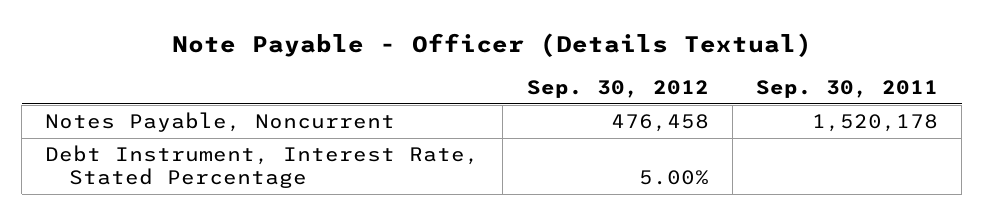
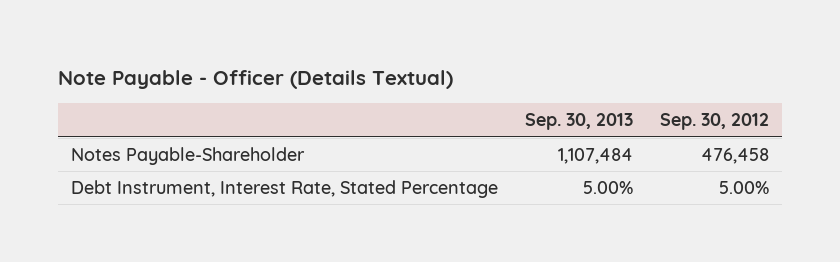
- | Sep. 30, 2012 | Sep. 30, 2011
+ | Sep. 30, 2013 | Sep. 30, 2012
- Notes Payable, Noncurrent | 476,458 | 1,520,178
+ Notes Payable-Shareholder | 1,107,484 | 476,458

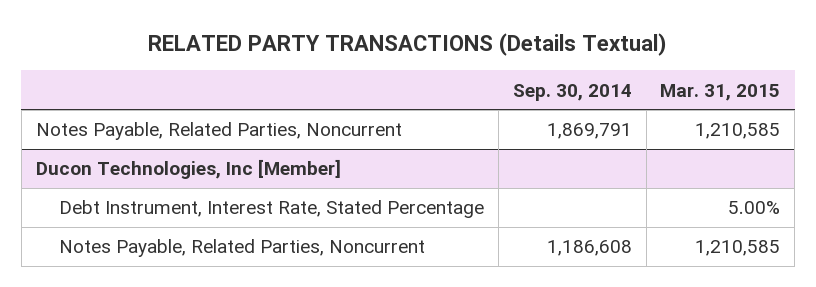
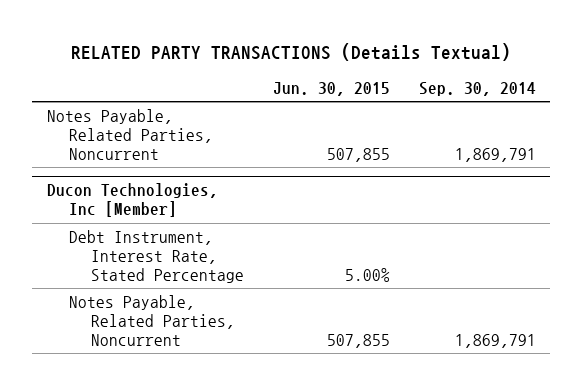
- | Sep. 30, 2014 | Mar. 31, 2015
+ | Jun. 30, 2015 | Sep. 30, 2014
@ Ducon Technologies, Inc [Member]
- Notes Payable, Related Parties, Noncurrent | 1,186,608 | 1,210,585
+ Notes Payable, Related Parties, Noncurrent | 507,855 | 1,869,791

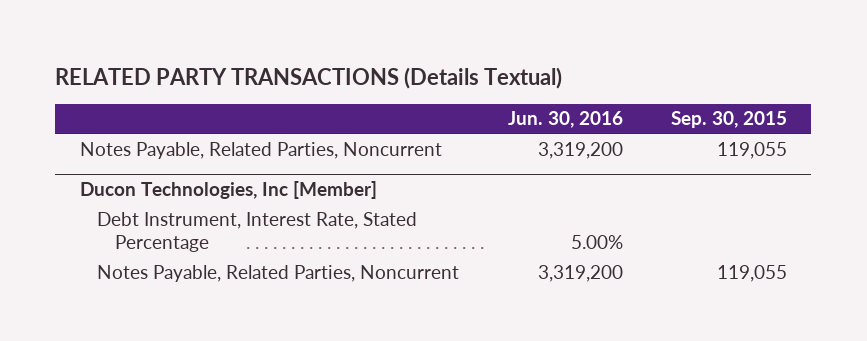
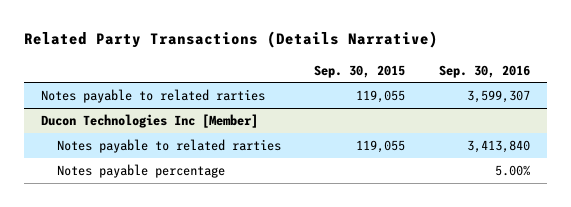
- RELATED PARTY TRANSACTIONS (Details Textual)
+ Related Party Transactions (Details Narrative)
- | Jun. 30, 2016 | Sep. 30, 2015
+ | Sep. 30, 2015 | Sep. 30, 2016
- Notes Payable, Related Parties, Noncurrent | 3,319,200 | 119,055
- Ducon Technologies, Inc [Member]
- Debt Instrument, Interest Rate, Stated Percentage | 5.00% |
- Notes Payable, Related Parties, Noncurrent | 3,319,200 | 119,055
+ Notes payable to related rarties | 119,055 | 3,599,307
+ Ducon Technologies Inc [Member]
+ Notes payable to related rarties | 119,055 | 3,413,840
+ Notes payable percentage | | 5.00%

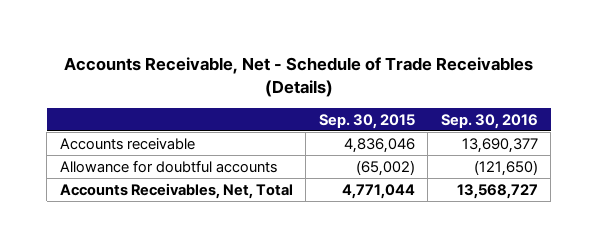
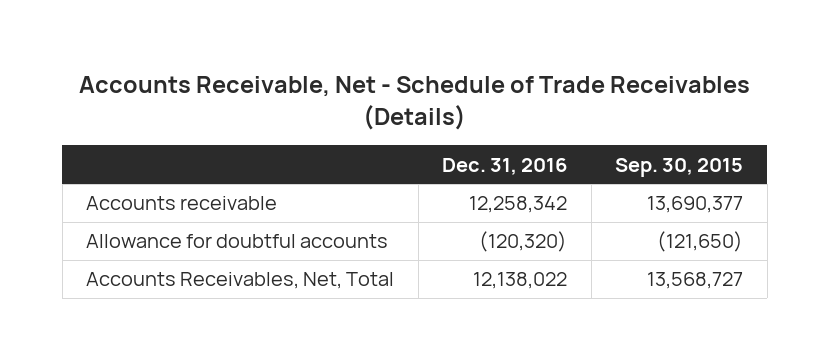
- | Sep. 30, 2015 | Sep. 30, 2016
+ | Dec. 31, 2016 | Sep. 30, 2015
- Accounts receivable | 4,836,046 | 13,690,377
- Allowance for doubtful accounts | (65,002) | (121,650)
- Accounts Receivables, Net, Total | 4,771,044 | 13,568,727
+ Accounts receivable | 12,258,342 | 13,690,377
+ Allowance for doubtful accounts | (120,320) | (121,650)
+ Accounts Receivables, Net, Total | 12,138,022 | 13,568,727

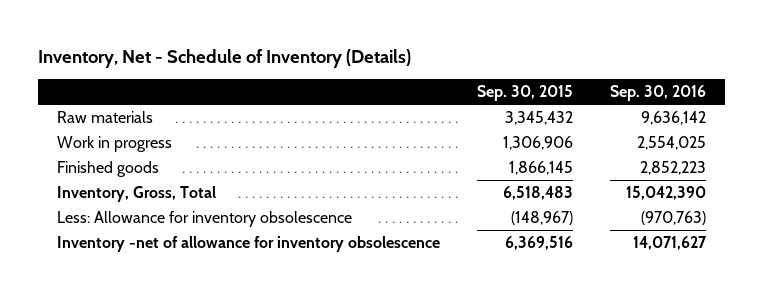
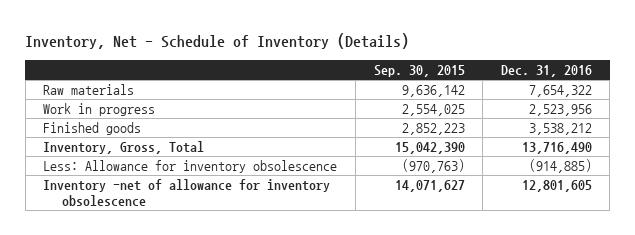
- | Sep. 30, 2015 | Sep. 30, 2016
+ | Sep. 30, 2015 | Dec. 31, 2016
- Raw materials | 3,345,432 | 9,636,142
- Work in progress | 1,306,906 | 2,554,025
- Finished goods | 1,866,145 | 2,852,223
- Inventory, Gross, Total | 6,518,483 | 15,042,390
- Less: Allowance for inventory obsolescence | (148,967) | (970,763)
- Inventory -net of allowance for inventory obsolescence | 6,369,516 | 14,071,627
+ Raw materials | 9,636,142 | 7,654,322
+ Work in progress | 2,554,025 | 2,523,956
+ Finished goods | 2,852,223 | 3,538,212
+ Inventory, Gross, Total | 15,042,390 | 13,716,490
+ Less: Allowance for inventory obsolescence | (970,763) | (914,885)
+ Inventory -net of allowance for inventory obsolescence | 14,071,627 | 12,801,605

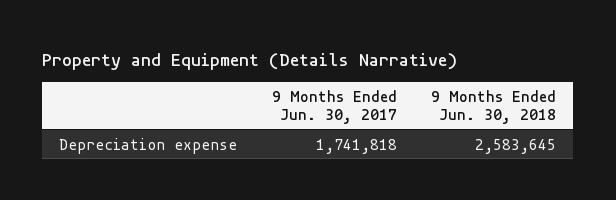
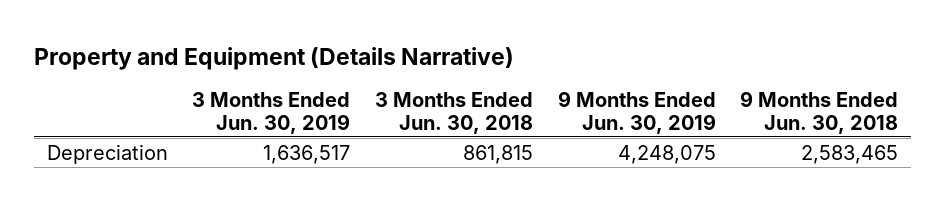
- | 9 Months Ended Jun. 30, 2017 | 9 Months Ended Jun. 30, 2018
+ | 3 Months Ended Jun. 30, 2019 | 3 Months Ended Jun. 30, 2018 | 9 Months Ended Jun. 30, 2019 | 9 Months Ended Jun. 30, 2018
- Depreciation expense | 1,741,818 | 2,583,645
+ Depreciation | 1,636,517 | 861,815 | 4,248,075 | 2,583,465

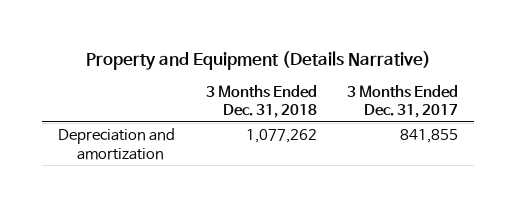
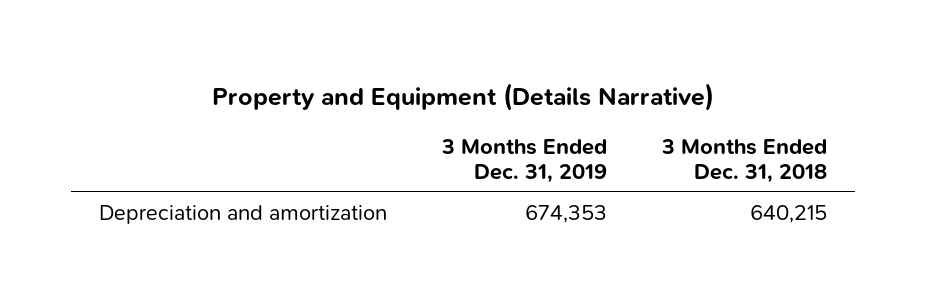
- | 3 Months Ended Dec. 31, 2018 | 3 Months Ended Dec. 31, 2017
+ | 3 Months Ended Dec. 31, 2019 | 3 Months Ended Dec. 31, 2018
- Depreciation and amortization | 1,077,262 | 841,855
+ Depreciation and amortization | 674,353 | 640,215

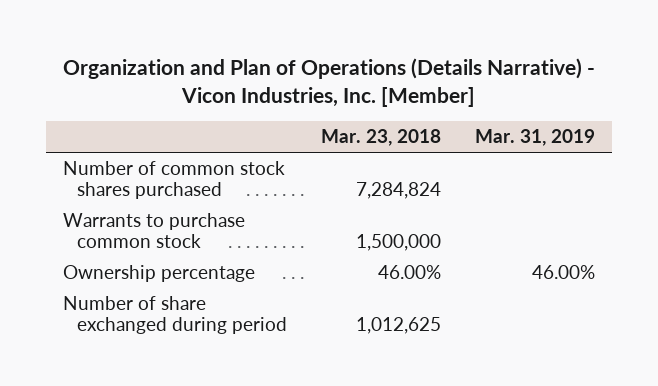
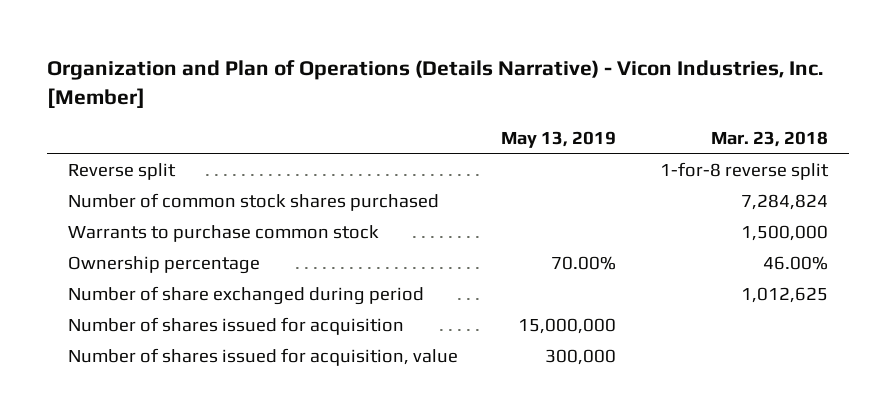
- | Mar. 23, 2018 | Mar. 31, 2019
+ | May 13, 2019 | Mar. 23, 2018
+ Reverse split | | 1-for-8 reverse split
+ Number of shares issued for acquisition | 15,000,000 |
+ Number of shares issued for acquisition, value | 300,000 |

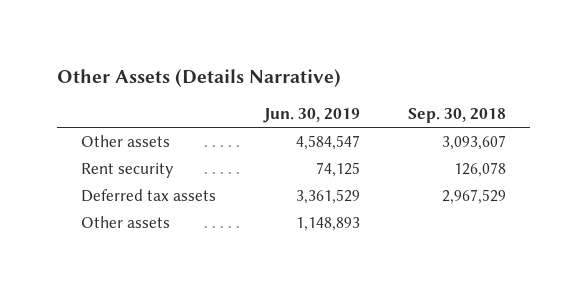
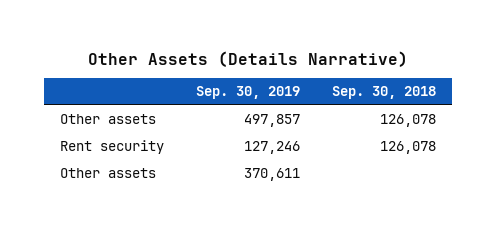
- | Jun. 30, 2019 | Sep. 30, 2018
+ | Sep. 30, 2019 | Sep. 30, 2018
- Other assets | 4,584,547 | 3,093,607
+ Other assets | 497,857 | 126,078
- Deferred tax assets | 3,361,529 | 2,967,529

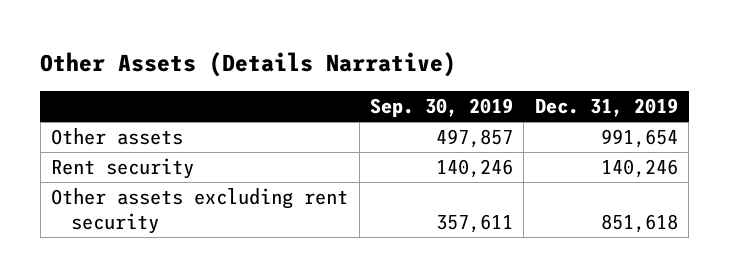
- | Sep. 30, 2019 | Sep. 30, 2018
+ | Sep. 30, 2019 | Dec. 31, 2019
- Rent security | 127,246 | 126,078
- Other assets | 370,611 |
+ Rent security | 140,246 | 140,246
+ Other assets excluding rent security | 357,611 | 851,618

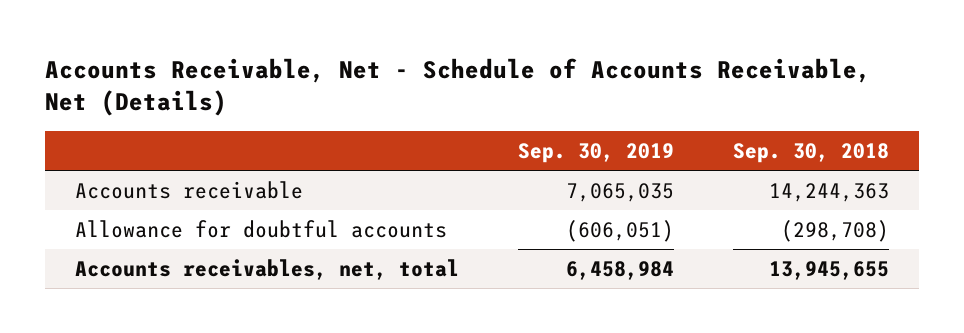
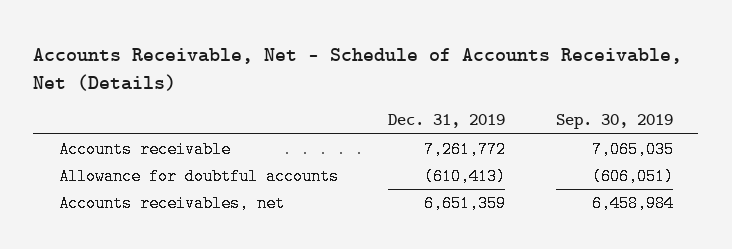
- | Sep. 30, 2019 | Sep. 30, 2018
+ | Dec. 31, 2019 | Sep. 30, 2019
- Accounts receivables, net, total | 6,458,984 | 13,945,655
+ Accounts receivables, net | 6,651,359 | 6,458,984

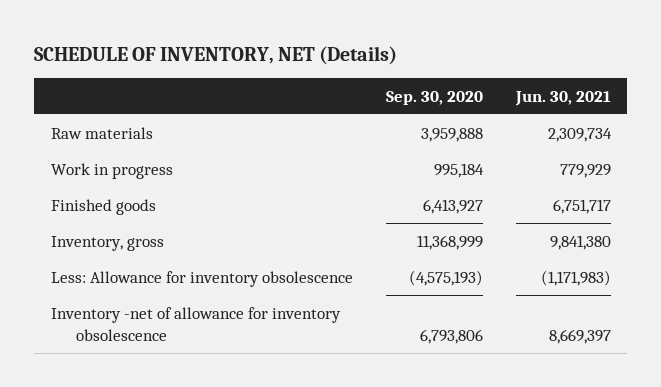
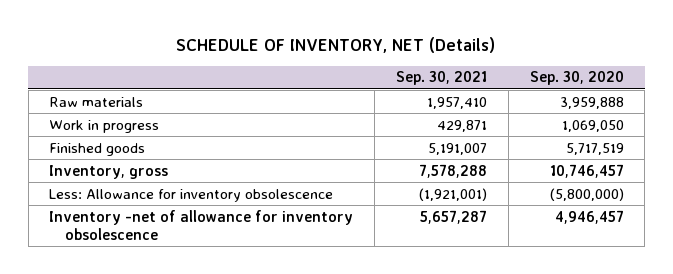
- | Sep. 30, 2020 | Jun. 30, 2021
+ | Sep. 30, 2021 | Sep. 30, 2020
- Work in progress | 995,184 | 779,929
- Finished goods | 6,413,927 | 6,751,717
- Inventory, gross | 11,368,999 | 9,841,380
- Less: Allowance for inventory obsolescence | (4,575,193) | (1,171,983)
- Inventory -net of allowance for inventory obsolescence | 6,793,806 | 8,669,397
+ Work in progress | 429,871 | 1,069,050
+ Finished goods | 5,191,007 | 5,717,519
+ Inventory, gross | 7,578,288 | 10,746,457
+ Less: Allowance for inventory obsolescence | (1,921,001) | (5,800,000)
+ Inventory -net of allowance for inventory obsolescence | 5,657,287 | 4,946,457

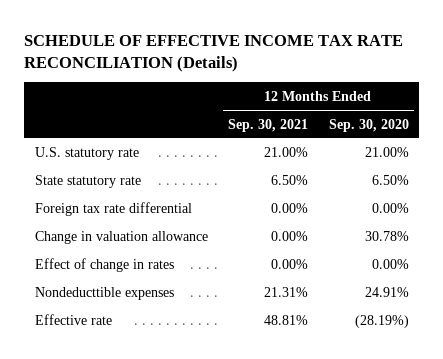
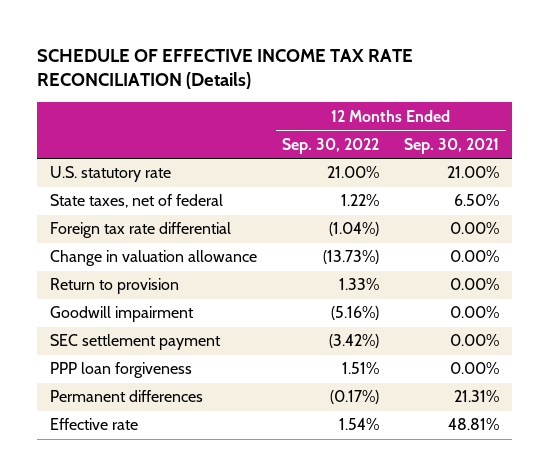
- | 12 Months Ended Sep. 30, 2021 | 12 Months Ended Sep. 30, 2020
+ | 12 Months Ended Sep. 30, 2022 | 12 Months Ended Sep. 30, 2021
- State statutory rate | 6.50% | 6.50%
+ State taxes, net of federal | 1.22% | 6.50%
- Effect of change in rates | 0.00% | 0.00%
- Nondeducttible expenses | 21.31% | 24.91%
+ Return to provision | 1.33% | 0.00%
+ Goodwill impairment | (5.16%) | 0.00%
+ SEC settlement payment | (3.42%) | 0.00%
+ PPP loan forgiveness | 1.51% | 0.00%
+ Permanent differences | (0.17%) | 21.31%

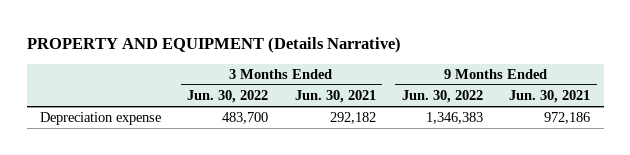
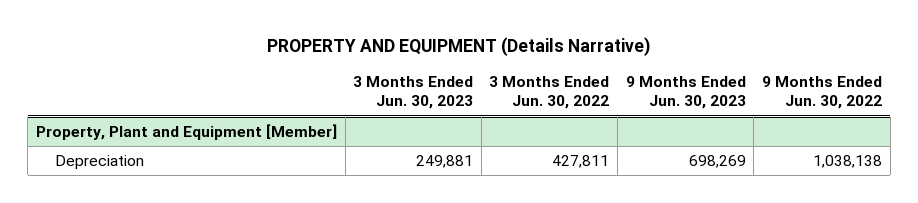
- | 3 Months Ended Jun. 30, 2022 | 3 Months Ended Jun. 30, 2021 | 9 Months Ended Jun. 30, 2022 | 9 Months Ended Jun. 30, 2021
+ | 3 Months Ended Jun. 30, 2023 | 3 Months Ended Jun. 30, 2022 | 9 Months Ended Jun. 30, 2023 | 9 Months Ended Jun. 30, 2022
- Depreciation expense | 483,700 | 292,182 | 1,346,383 | 972,186
+ Property, Plant and Equipment [Member]
+ Depreciation | 249,881 | 427,811 | 698,269 | 1,038,138

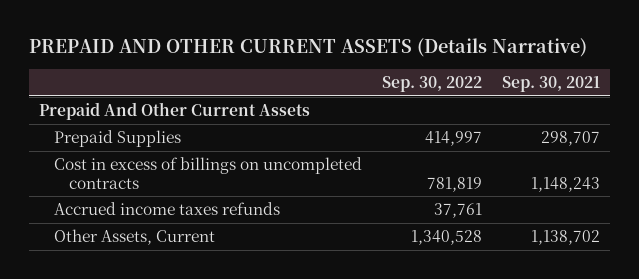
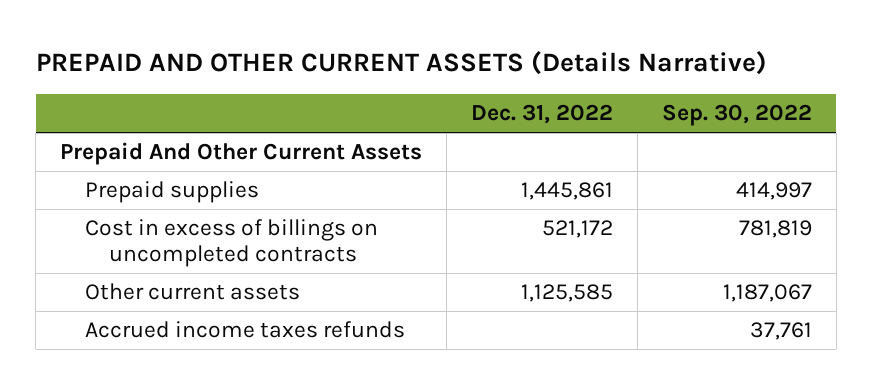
- | Sep. 30, 2022 | Sep. 30, 2021
+ | Dec. 31, 2022 | Sep. 30, 2022
- Prepaid Supplies | 414,997 | 298,707
+ Prepaid supplies | 1,445,861 | 414,997
+ Other current assets | 1,125,585 | 1,187,067
- Other Assets, Current | 1,340,528 | 1,138,702

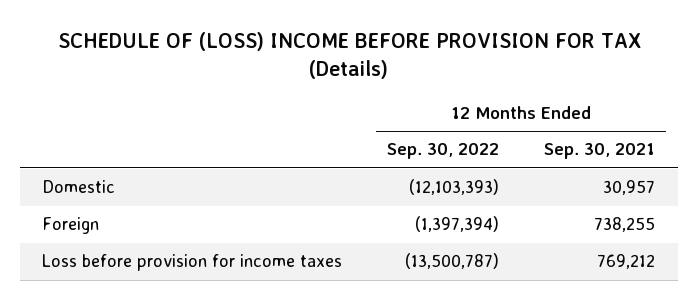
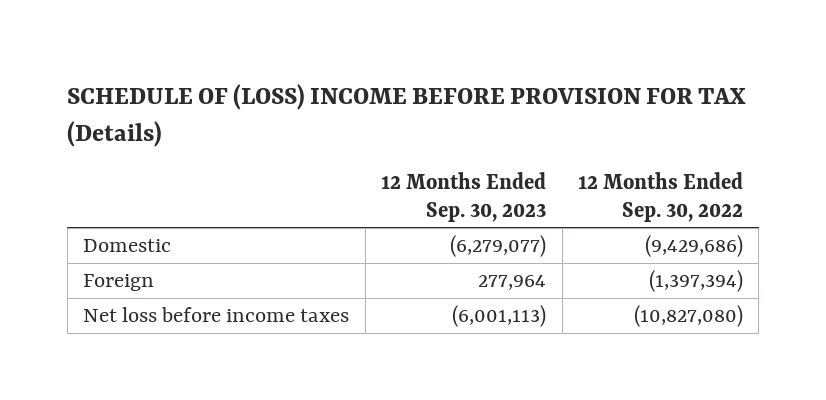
- | 12 Months Ended Sep. 30, 2022 | 12 Months Ended Sep. 30, 2021
+ | 12 Months Ended Sep. 30, 2023 | 12 Months Ended Sep. 30, 2022
- Domestic | (12,103,393) | 30,957
+ Domestic | (6,279,077) | (9,429,686)
- Loss before provision for income taxes | (13,500,787) | 769,212
+ Net loss before income taxes | (6,001,113) | (10,827,080)

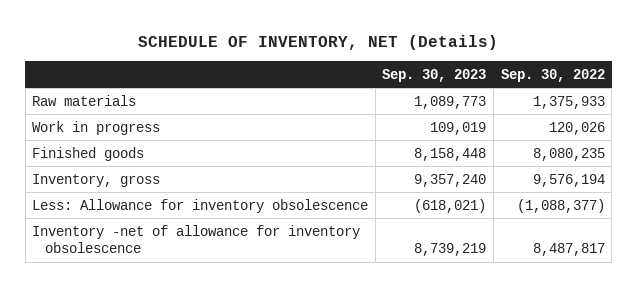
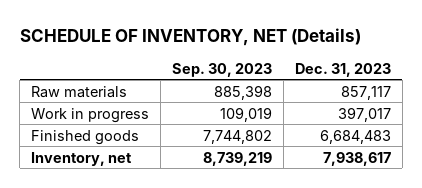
- | Sep. 30, 2023 | Sep. 30, 2022
+ | Sep. 30, 2023 | Dec. 31, 2023
- Raw materials | 1,089,773 | 1,375,933
+ Raw materials | 885,398 | 857,117
- Finished goods | 8,158,448 | 8,080,235
- Inventory, gross | 9,357,240 | 9,576,194
- Less: Allowance for inventory obsolescence | (618,021) | (1,088,377)
- Inventory -net of allowance for inventory obsolescence | 8,739,219 | 8,487,817
+ Finished goods | 7,744,802 | 6,684,483
+ Inventory, net | 8,739,219 | 7,938,617

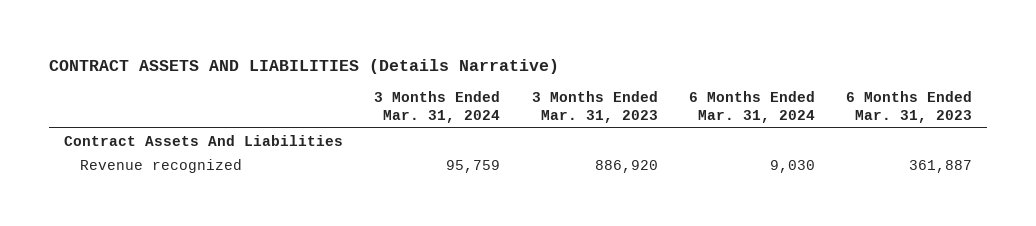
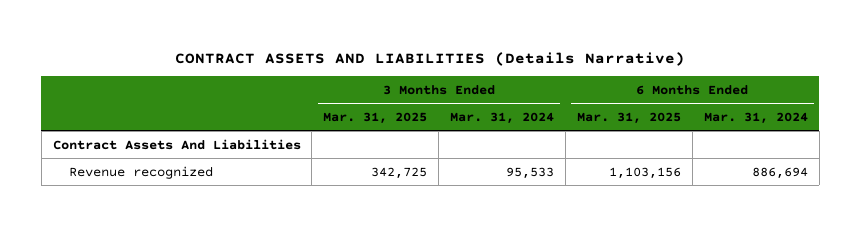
- | 3 Months Ended Mar. 31, 2024 | 3 Months Ended Mar. 31, 2023 | 6 Months Ended Mar. 31, 2024 | 6 Months Ended Mar. 31, 2023
+ | 3 Months Ended Mar. 31, 2025 | 3 Months Ended Mar. 31, 2024 | 6 Months Ended Mar. 31, 2025 | 6 Months Ended Mar. 31, 2024
- Revenue recognized | 95,759 | 886,920 | 9,030 | 361,887
+ Revenue recognized | 342,725 | 95,533 | 1,103,156 | 886,694

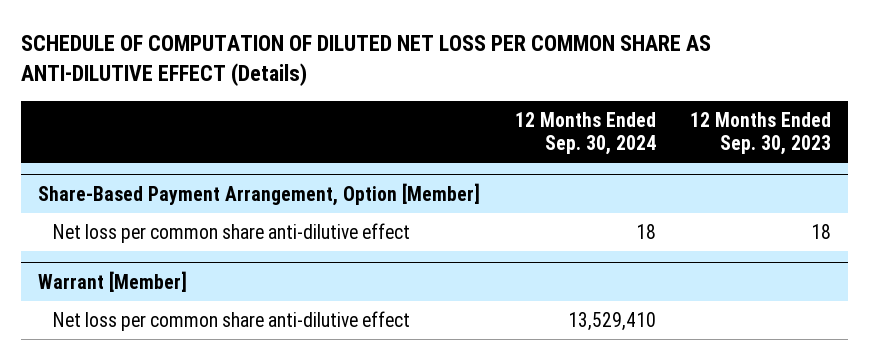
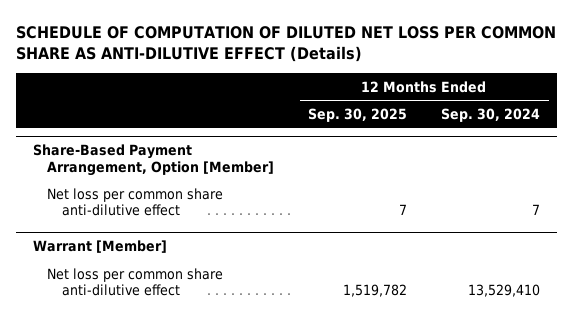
- | 12 Months Ended Sep. 30, 2024 | 12 Months Ended Sep. 30, 2023
+ | 12 Months Ended Sep. 30, 2025 | 12 Months Ended Sep. 30, 2024
@ Share-Based Payment Arrangement, Option [Member]
- Net loss per common share anti-dilutive effect | 18 | 18
+ Net loss per common share anti-dilutive effect | 7 | 7

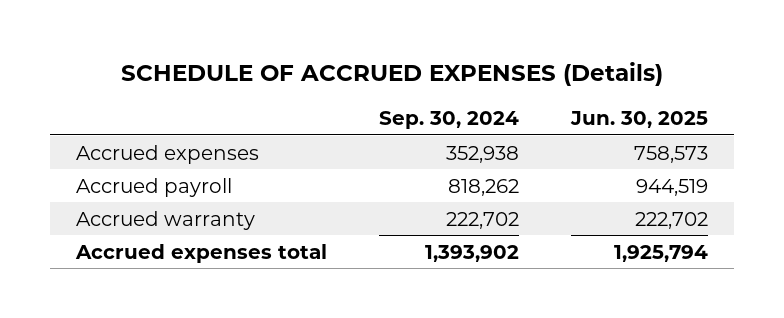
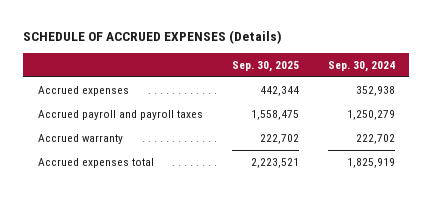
- | Sep. 30, 2024 | Jun. 30, 2025
+ | Sep. 30, 2025 | Sep. 30, 2024
- Accrued payroll | 818,262 | 944,519
+ Accrued payroll and payroll taxes | 1,558,475 | 1,250,279
- Accrued expenses total | 1,393,902 | 1,925,794
+ Accrued expenses total | 2,223,521 | 1,825,919

